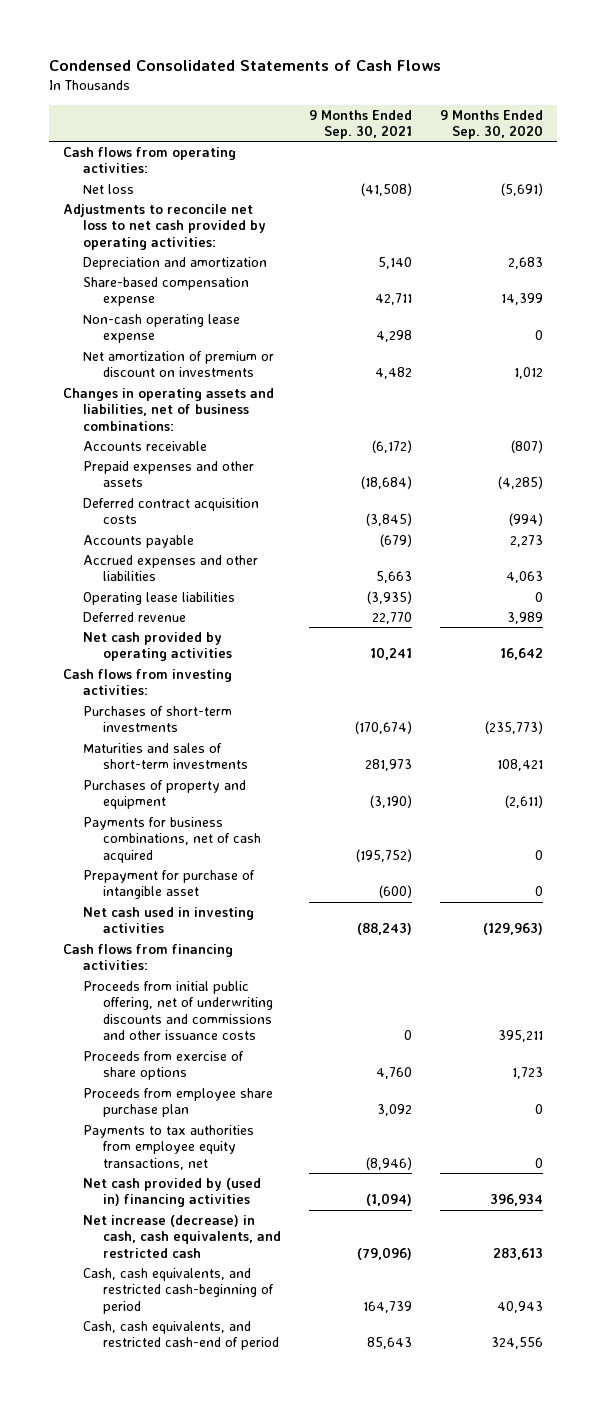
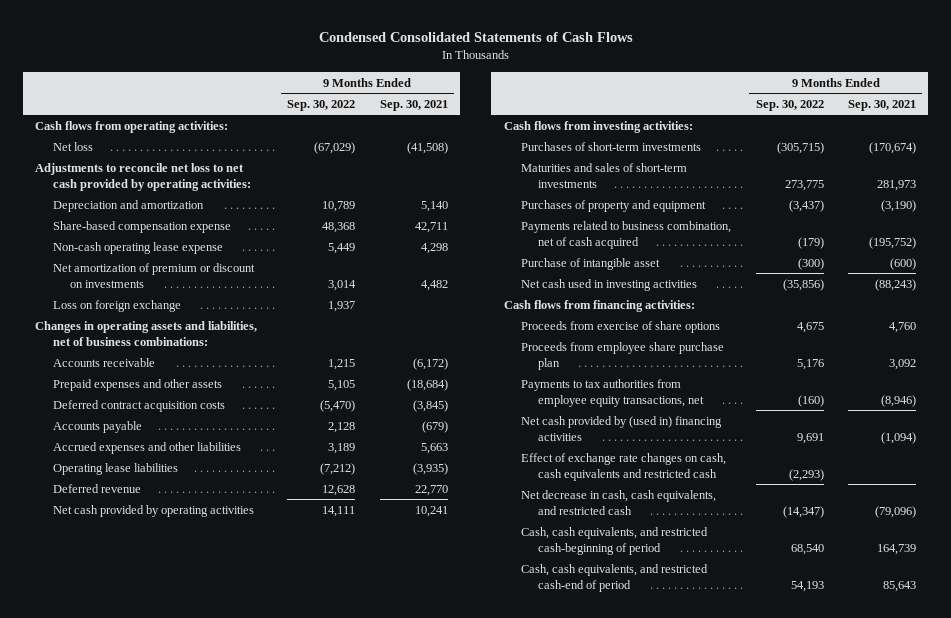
- | 9 Months Ended Sep. 30, 2021 | 9 Months Ended Sep. 30, 2020
+ | 9 Months Ended Sep. 30, 2022 | 9 Months Ended Sep. 30, 2021
+ Loss on foreign exchange | 1,937 |
- Payments for business combinations, net of cash acquired | (195,752) | 0
- Prepayment for purchase of intangible asset | (600) | 0
+ Payments related to business combination, net of cash acquired | (179) | (195,752)
+ Purchase of intangible asset | (300) | (600)
- Proceeds from initial public offering, net of underwriting discounts and commissions and other issuance costs | 0 | 395,211
- Net increase (decrease) in cash, cash equivalents, and restricted cash | (79,096) | 283,613
+ Effect of exchange rate changes on cash, cash equivalents and restricted cash | (2,293) |
+ Net decrease in cash, cash equivalents, and restricted cash | (14,347) | (79,096)

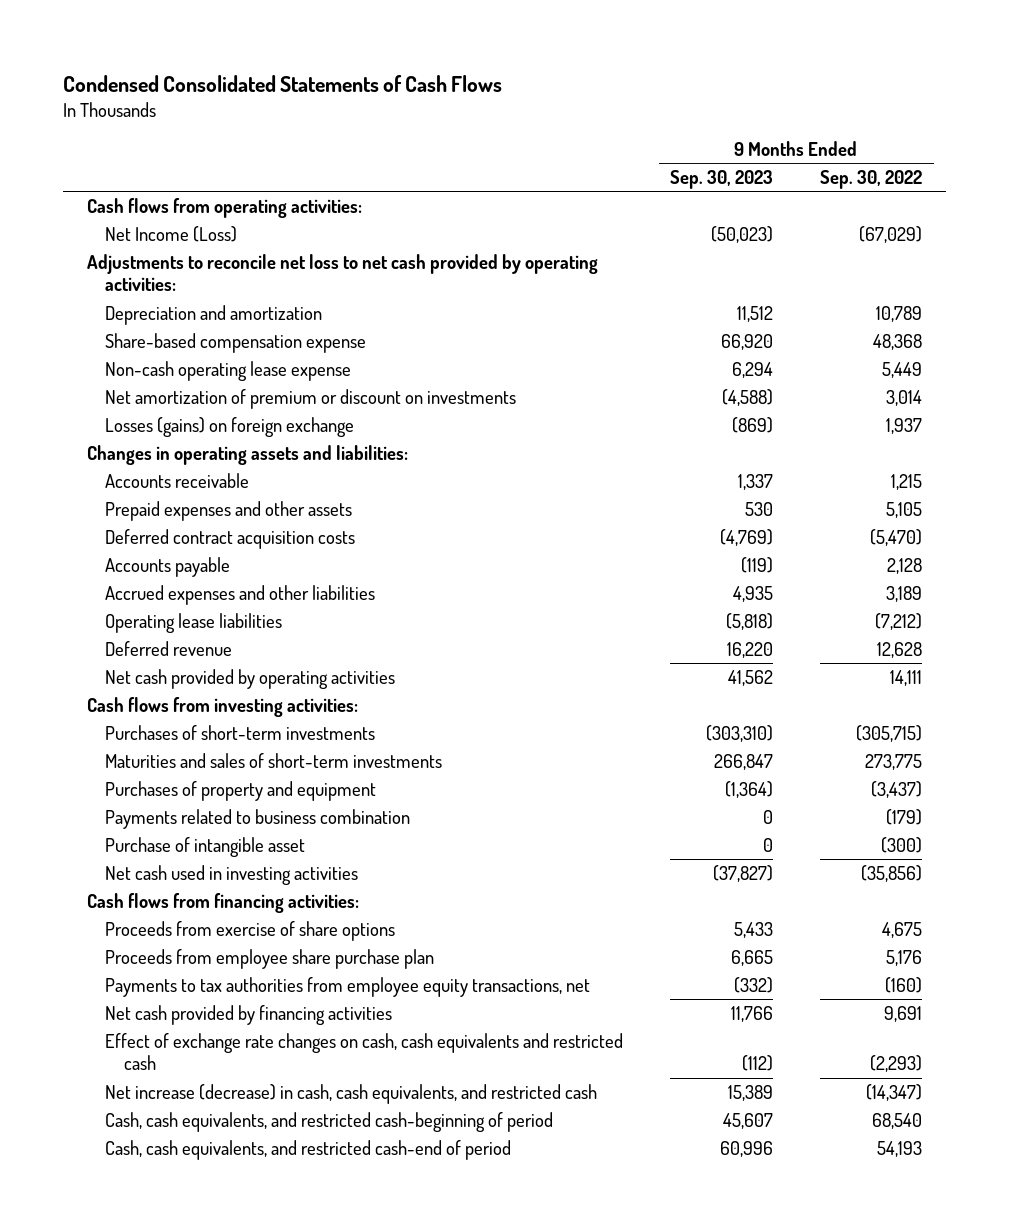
- | 9 Months Ended Sep. 30, 2022 | 9 Months Ended Sep. 30, 2021
+ | 9 Months Ended Sep. 30, 2023 | 9 Months Ended Sep. 30, 2022
- Net loss | (67,029) | (41,508)
+ Net Income (Loss) | (50,023) | (67,029)
- Loss on foreign exchange | 1,937 |
- Changes in operating assets and liabilities, net of business combinations:
+ Losses (gains) on foreign exchange | (869) | 1,937
+ Changes in operating assets and liabilities:
- Payments related to business combination, net of cash acquired | (179) | (195,752)
+ Payments related to business combination | 0 | (179)
- Net cash provided by (used in) financing activities | 9,691 | (1,094)
+ Net cash provided by financing activities | 11,766 | 9,691
- Net decrease in cash, cash equivalents, and restricted cash | (14,347) | (79,096)
+ Net increase (decrease) in cash, cash equivalents, and restricted cash | 15,389 | (14,347)

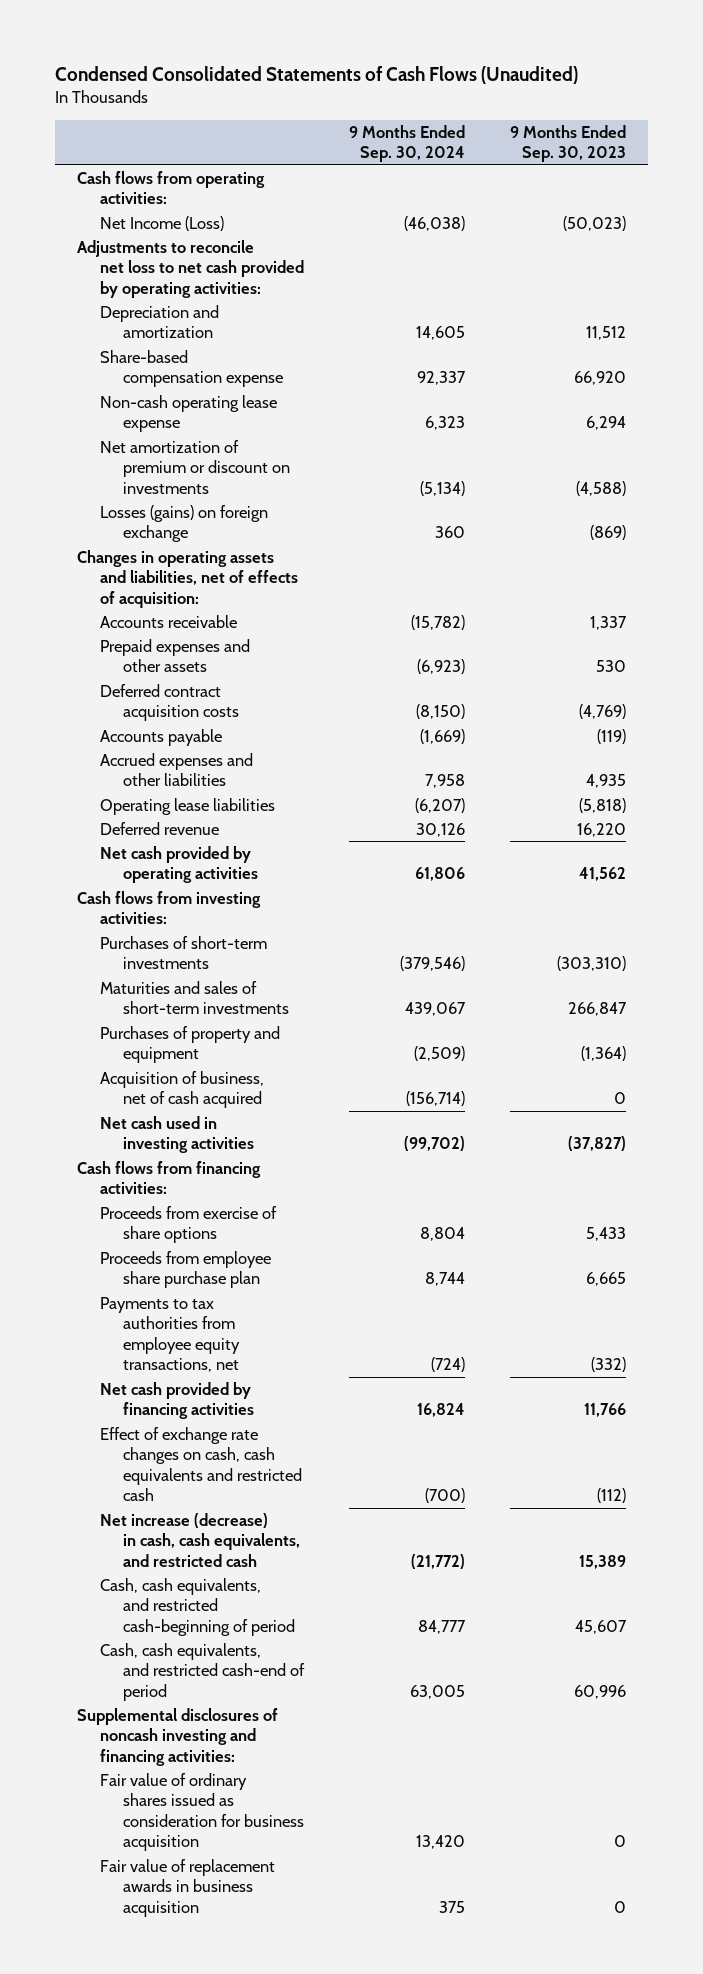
- Condensed Consolidated Statements of Cash Flows
+ Condensed Consolidated Statements of Cash Flows (Unaudited)
- | 9 Months Ended Sep. 30, 2023 | 9 Months Ended Sep. 30, 2022
+ | 9 Months Ended Sep. 30, 2024 | 9 Months Ended Sep. 30, 2023
- Changes in operating assets and liabilities:
+ Changes in operating assets and liabilities, net of effects of acquisition:
- Payments related to business combination | 0 | (179)
- Purchase of intangible asset | 0 | (300)
+ Acquisition of business, net of cash acquired | (156,714) | 0
+ Supplemental disclosures of noncash investing and financing activities:
+ Fair value of ordinary shares issued as consideration for business acquisition | 13,420 | 0
+ Fair value of replacement awards in business acquisition | 375 | 0

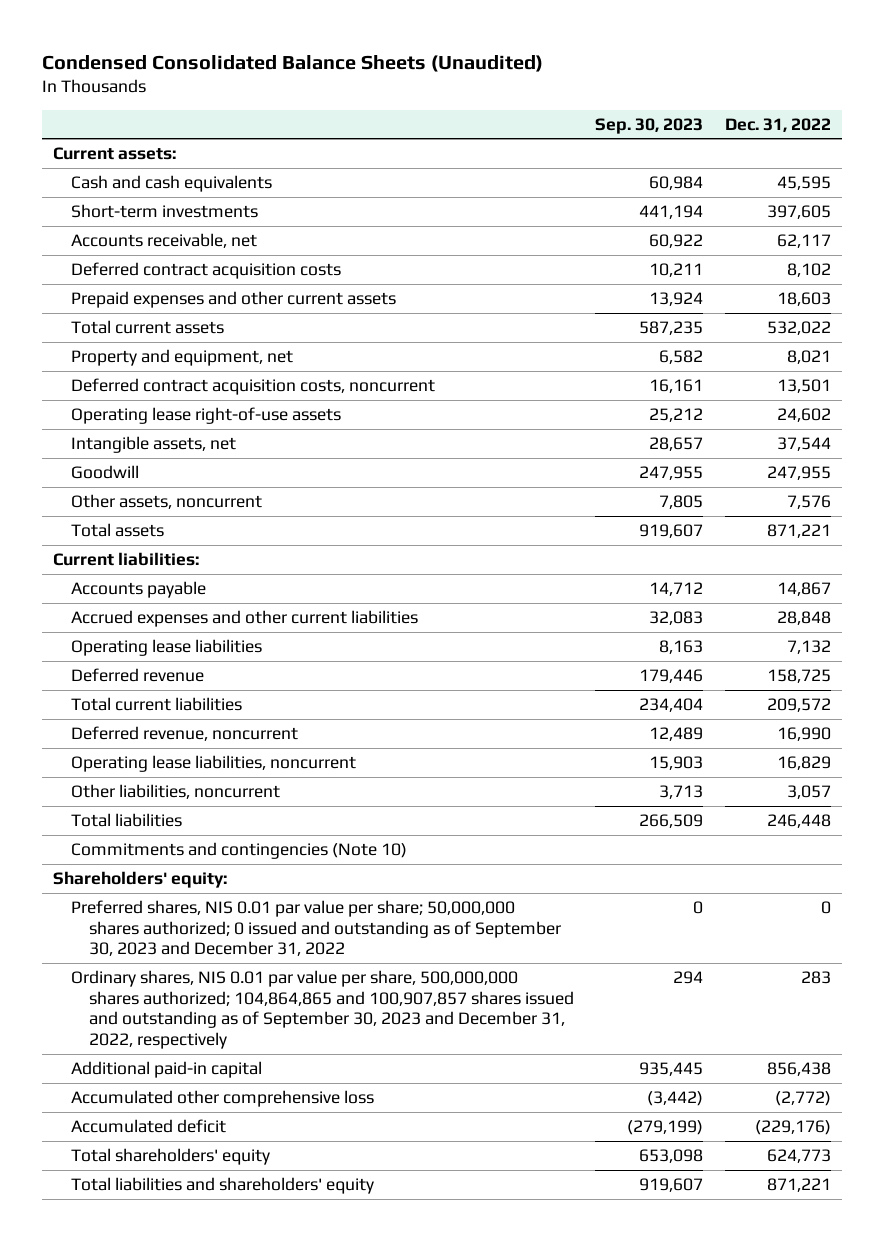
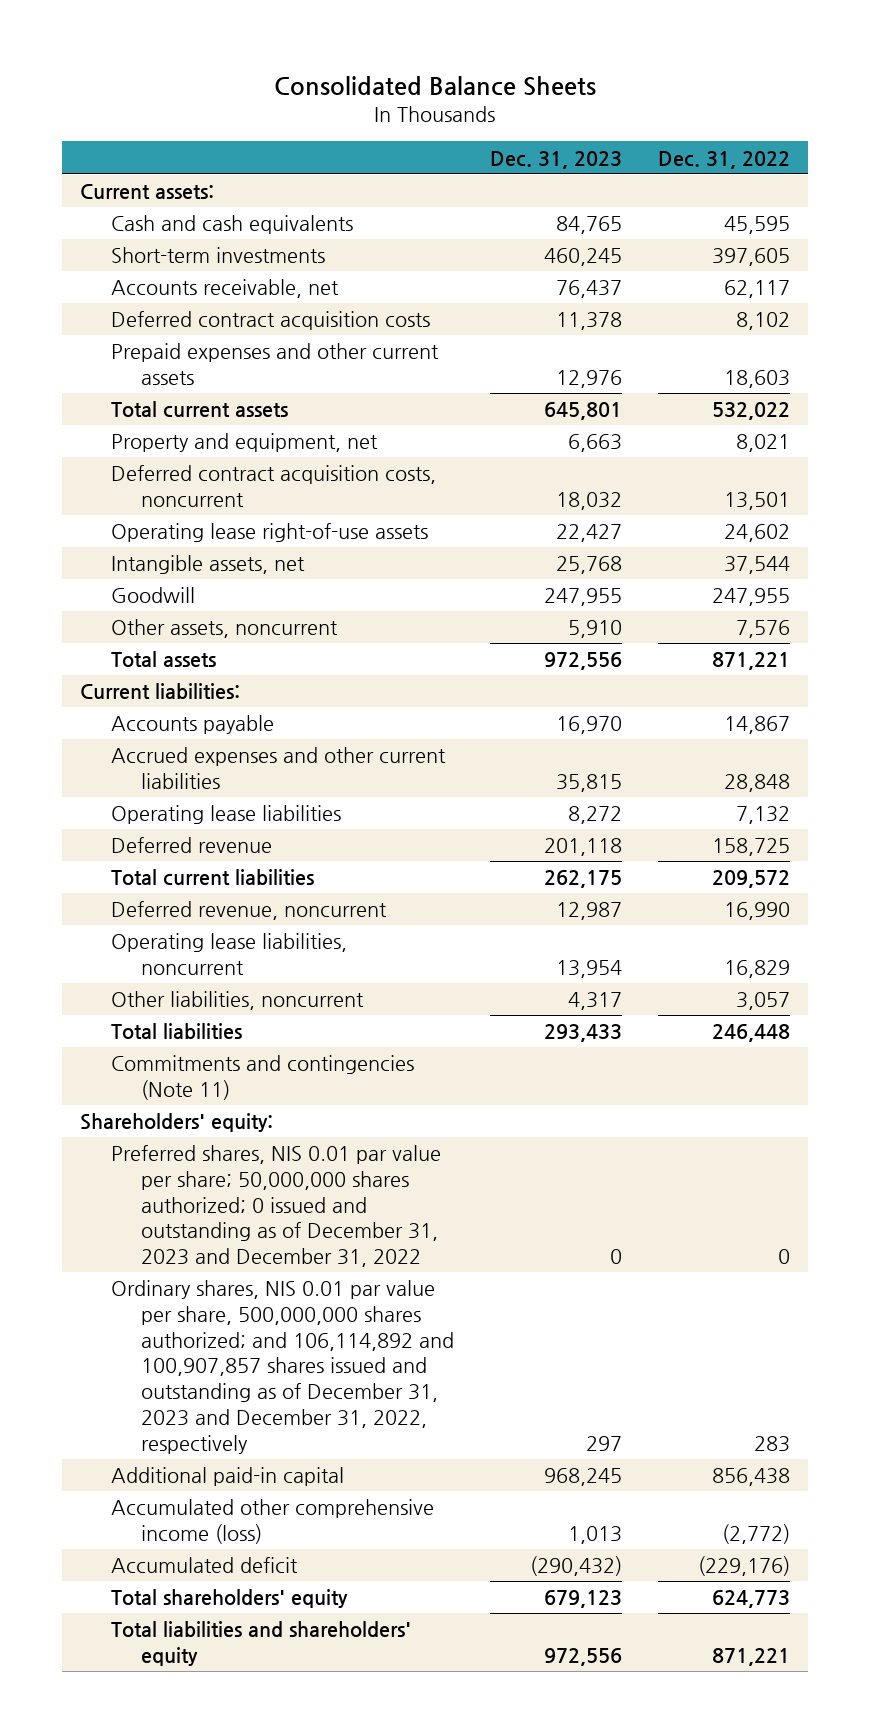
- Condensed Consolidated Balance Sheets (Unaudited)
+ Consolidated Balance Sheets
- | Sep. 30, 2023 | Dec. 31, 2022
+ | Dec. 31, 2023 | Dec. 31, 2022
- Commitments and contingencies (Note 10)
+ Commitments and contingencies (Note 11)
- Preferred shares, NIS 0.01 par value per share; 50,000,000 shares authorized; 0 issued and outstanding as of September 30, 2023 and December 31, 2022 | 0 | 0
- Ordinary shares, NIS 0.01 par value per share, 500,000,000 shares authorized; 104,864,865 and 100,907,857 shares issued and outstanding as of September 30, 2023 and December 31, 2022, respectively | 294 | 283
+ Preferred shares, NIS 0.01 par value per share; 50,000,000 shares authorized; 0 issued and outstanding as of December 31, 2023 and December 31, 2022 | 0 | 0
+ Ordinary shares, NIS 0.01 par value per share, 500,000,000 shares authorized; and 106,114,892 and 100,907,857 shares issued and outstanding as of December 31, 2023 and December 31, 2022, respectively | 297 | 283
- Accumulated other comprehensive loss | (3,442) | (2,772)
+ Accumulated other comprehensive income (loss) | 1,013 | (2,772)

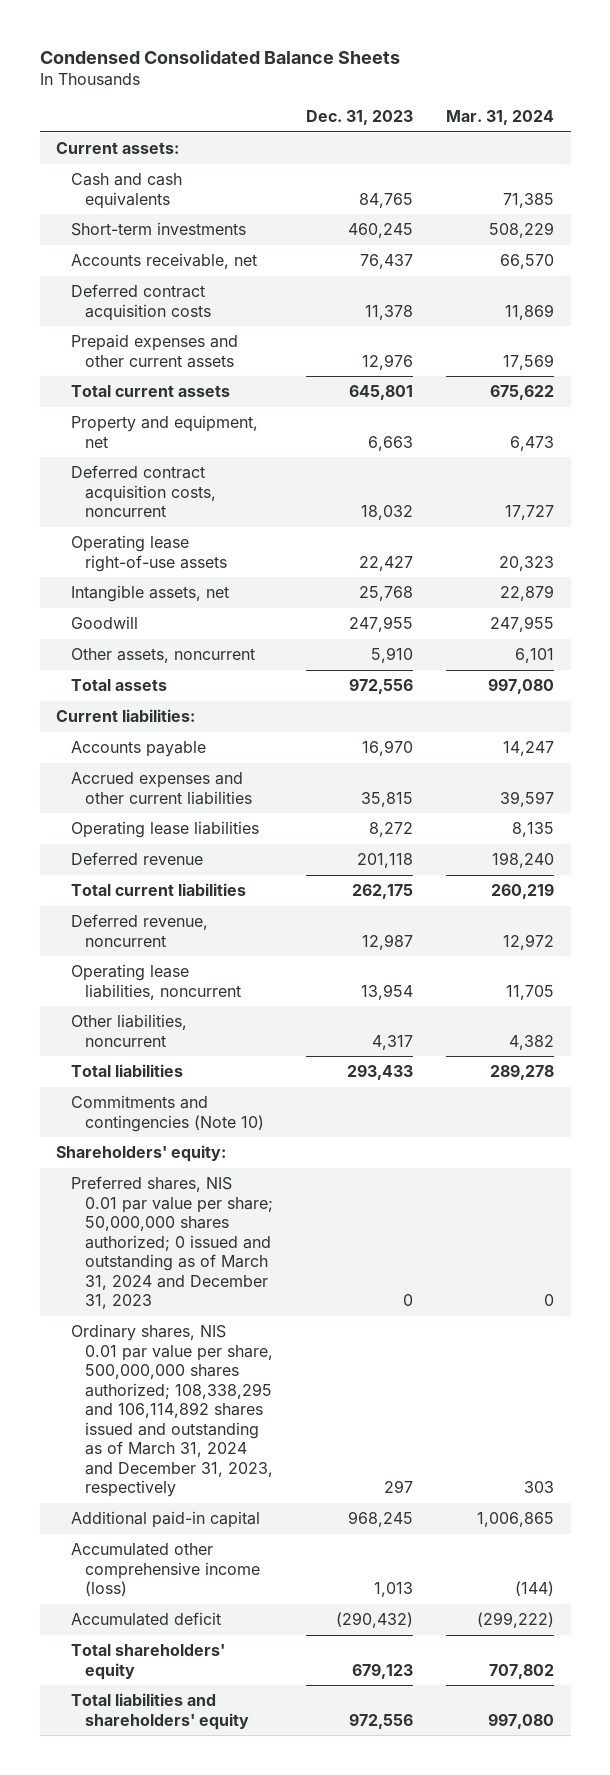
- Consolidated Balance Sheets
+ Condensed Consolidated Balance Sheets
- | Dec. 31, 2023 | Dec. 31, 2022
+ | Dec. 31, 2023 | Mar. 31, 2024
- Commitments and contingencies (Note 11)
+ Commitments and contingencies (Note 10)
- Preferred shares, NIS 0.01 par value per share; 50,000,000 shares authorized; 0 issued and outstanding as of December 31, 2023 and December 31, 2022 | 0 | 0
- Ordinary shares, NIS 0.01 par value per share, 500,000,000 shares authorized; and 106,114,892 and 100,907,857 shares issued and outstanding as of December 31, 2023 and December 31, 2022, respectively | 297 | 283
+ Preferred shares, NIS 0.01 par value per share; 50,000,000 shares authorized; 0 issued and outstanding as of March 31, 2024 and December 31, 2023 | 0 | 0
+ Ordinary shares, NIS 0.01 par value per share, 500,000,000 shares authorized; 108,338,295 and 106,114,892 shares issued and outstanding as of March 31, 2024 and December 31, 2023, respectively | 297 | 303

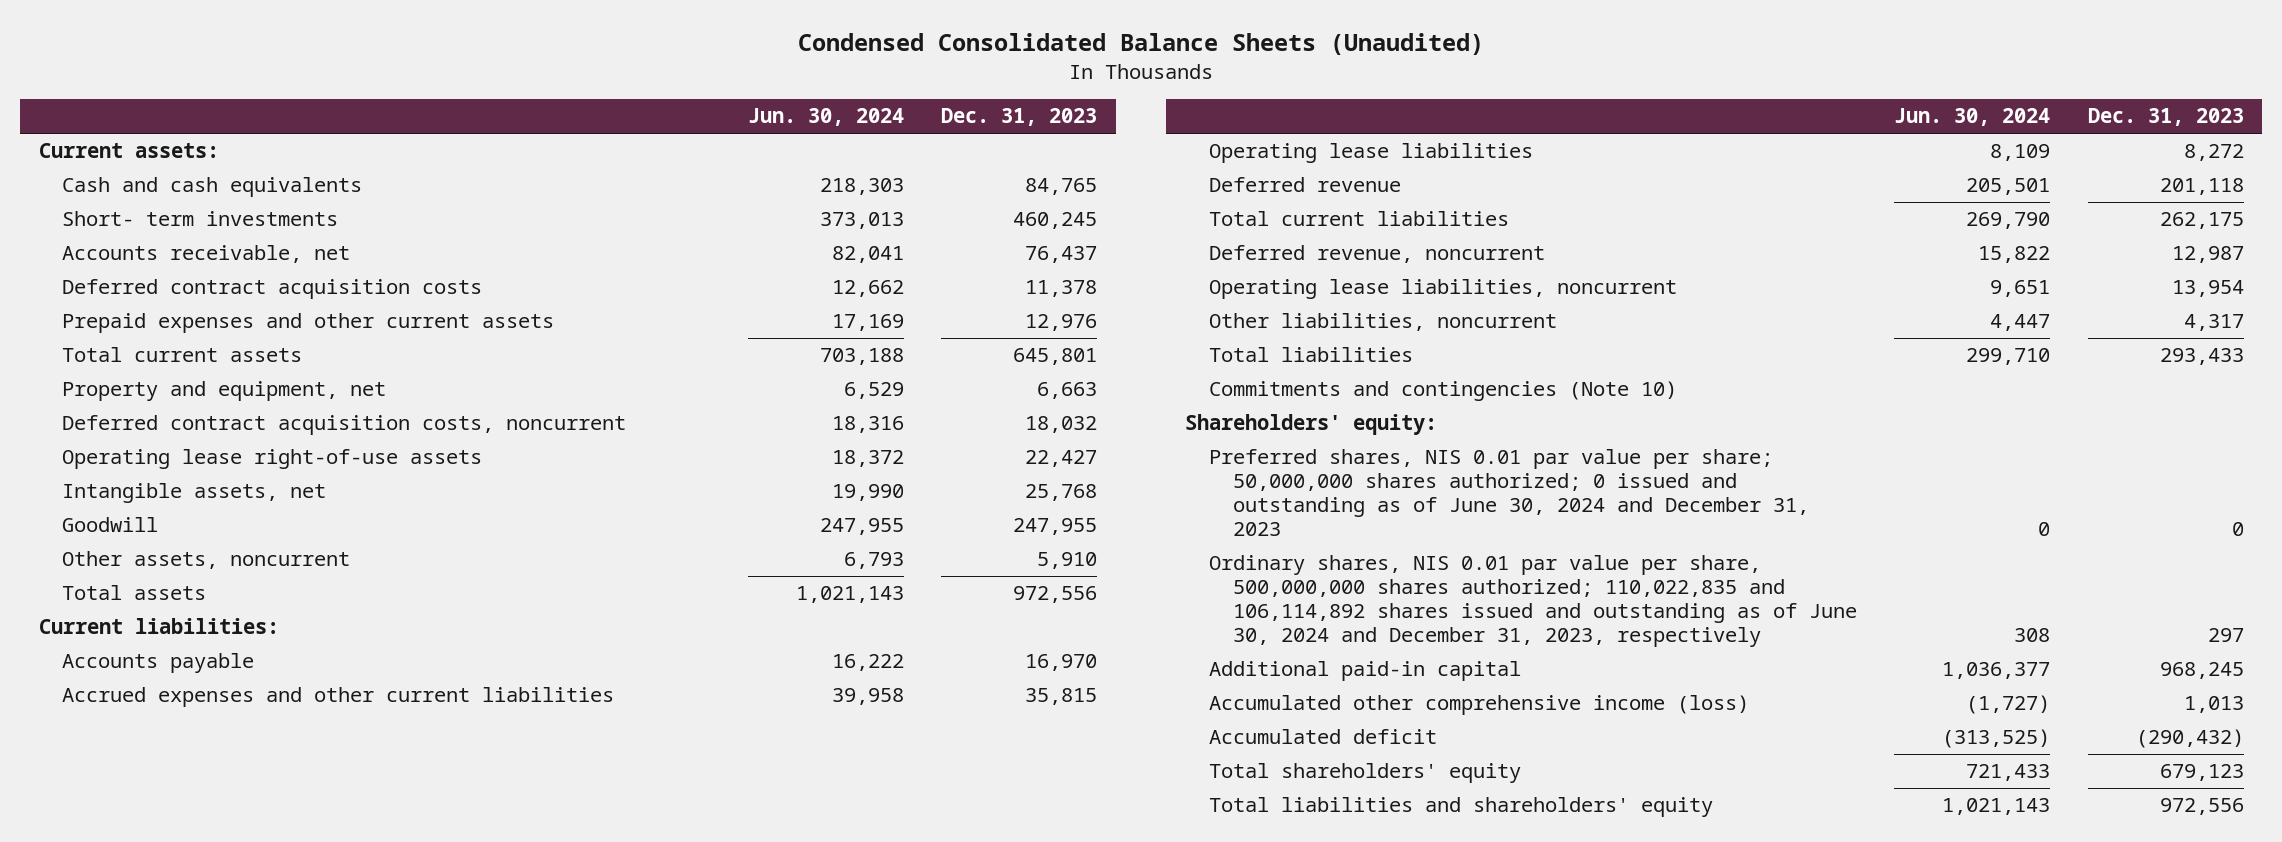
- Condensed Consolidated Balance Sheets
+ Condensed Consolidated Balance Sheets (Unaudited)
- | Dec. 31, 2023 | Mar. 31, 2024
+ | Jun. 30, 2024 | Dec. 31, 2023
- Short-term investments | 460,245 | 508,229
+ Short- term investments | 373,013 | 460,245
- Preferred shares, NIS 0.01 par value per share; 50,000,000 shares authorized; 0 issued and outstanding as of March 31, 2024 and December 31, 2023 | 0 | 0
- Ordinary shares, NIS 0.01 par value per share, 500,000,000 shares authorized; 108,338,295 and 106,114,892 shares issued and outstanding as of March 31, 2024 and December 31, 2023, respectively | 297 | 303
+ Preferred shares, NIS 0.01 par value per share; 50,000,000 shares authorized; 0 issued and outstanding as of June 30, 2024 and December 31, 2023 | 0 | 0
+ Ordinary shares, NIS 0.01 par value per share, 500,000,000 shares authorized; 110,022,835 and 106,114,892 shares issued and outstanding as of June 30, 2024 and December 31, 2023, respectively | 308 | 297

